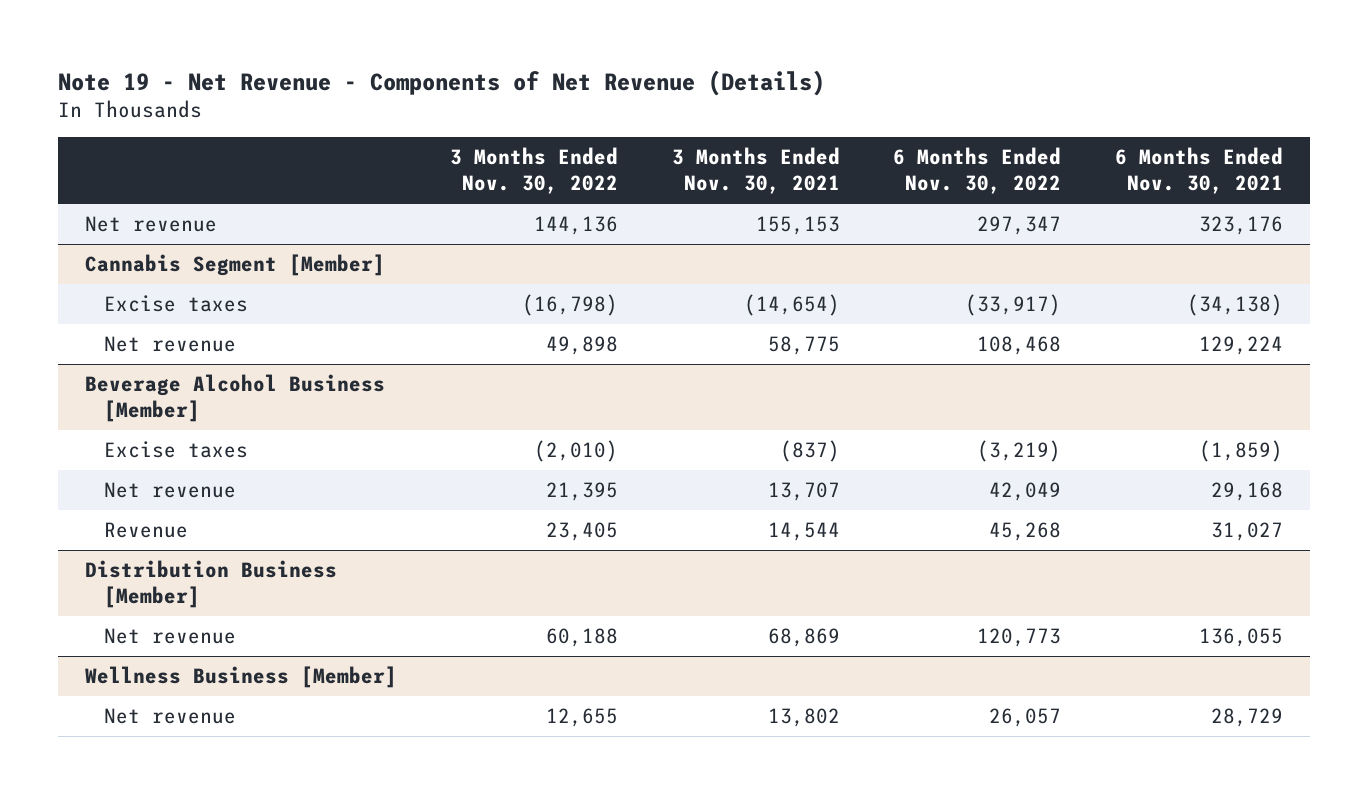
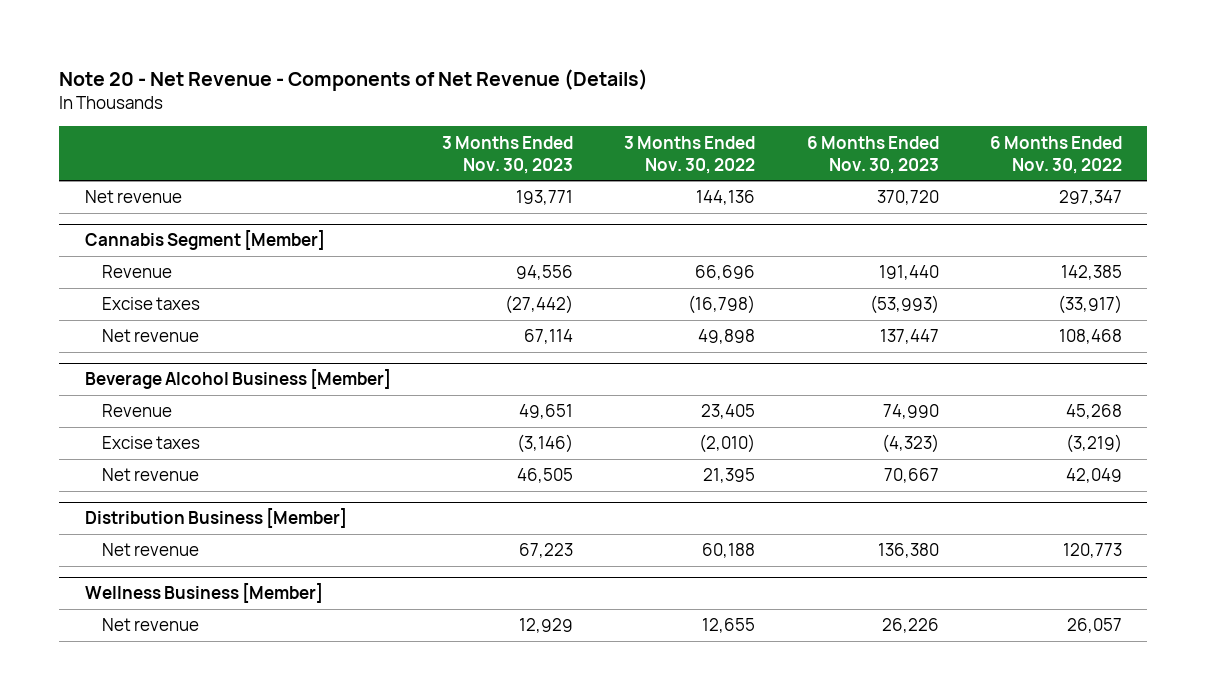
- Note 19 - Net Revenue - Components of Net Revenue (Details)
+ Note 20 - Net Revenue - Components of Net Revenue (Details)
- | 3 Months Ended Nov. 30, 2022 | 3 Months Ended Nov. 30, 2021 | 6 Months Ended Nov. 30, 2022 | 6 Months Ended Nov. 30, 2021
+ | 3 Months Ended Nov. 30, 2023 | 3 Months Ended Nov. 30, 2022 | 6 Months Ended Nov. 30, 2023 | 6 Months Ended Nov. 30, 2022
@ Cannabis Segment [Member]
+ Revenue | 94,556 | 66,696 | 191,440 | 142,385
@ Beverage Alcohol Business [Member]
moved up: Revenue | 49,651 | 23,405 | 74,990 | 45,268

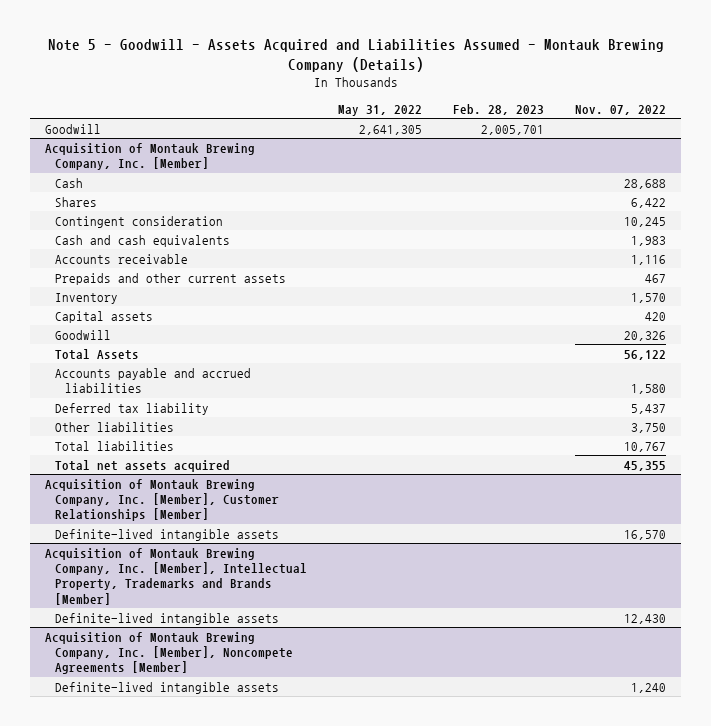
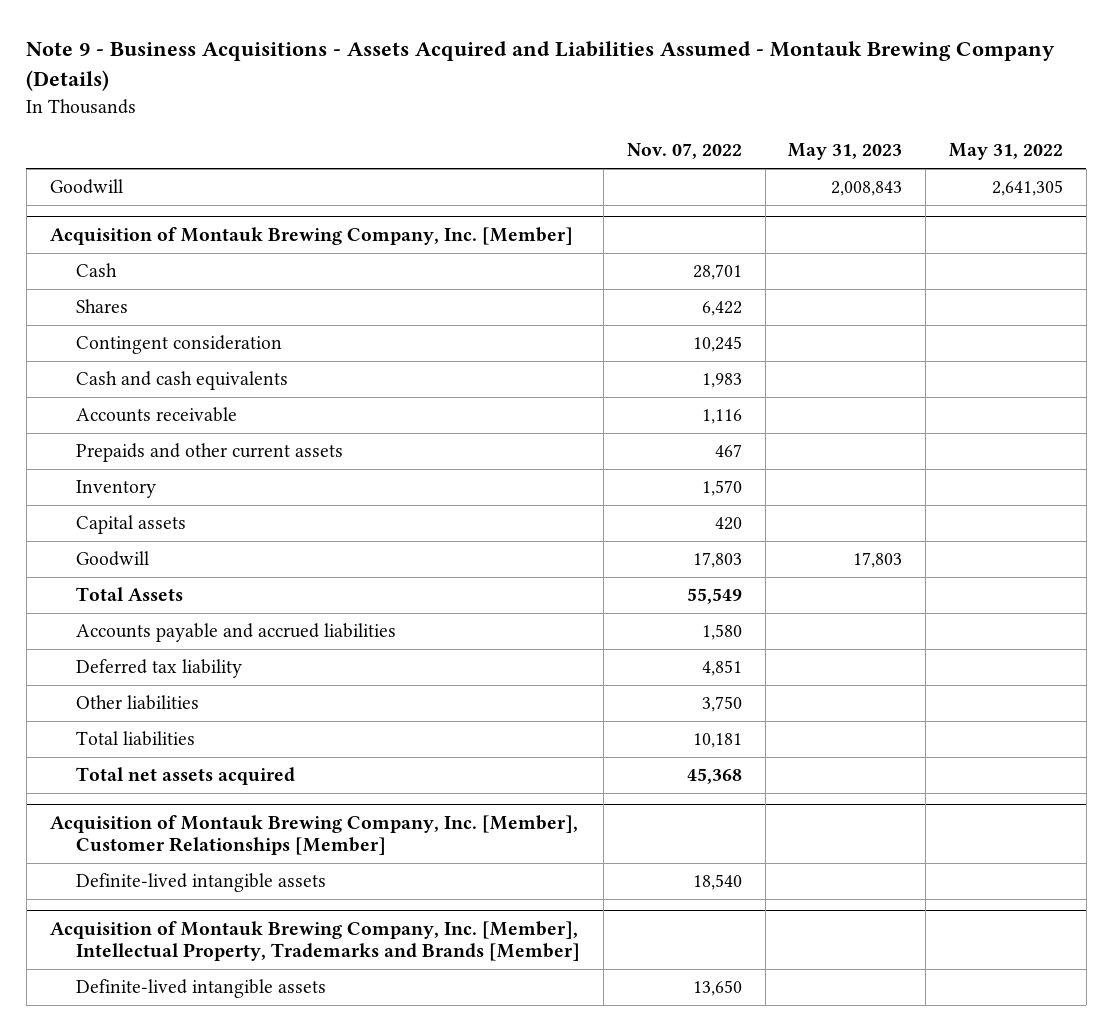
- Note 5 - Goodwill - Assets Acquired and Liabilities Assumed - Montauk Brewing Company (Details)
+ Note 9 - Business Acquisitions - Assets Acquired and Liabilities Assumed - Montauk Brewing Company (Details)
- | May 31, 2022 | Feb. 28, 2023 | Nov. 07, 2022
+ | Nov. 07, 2022 | May 31, 2023 | May 31, 2022
@ Acquisition of Montauk Brewing Company, Inc. [Member]
- Cash | | | 28,688
+ Cash | 28,701 | |
- Goodwill | | | 20,326
- Total Assets | | | 56,122
+ Goodwill | 17,803 | 17,803 |
+ Total Assets | 55,549 | |
- Deferred tax liability | | | 5,437
+ Deferred tax liability | 4,851 | |
- Total liabilities | | | 10,767
- Total net assets acquired | | | 45,355
+ Total liabilities | 10,181 | |
+ Total net assets acquired | 45,368 | |
@ Acquisition of Montauk Brewing Company, Inc. [Member], Customer Relationships [Member]
- Definite-lived intangible assets | | | 16,570
+ Definite-lived intangible assets | 18,540 | |
@ Acquisition of Montauk Brewing Company, Inc. [Member], Intellectual Property, Trademarks and Brands [Member]
- Definite-lived intangible assets | | | 12,430
- Acquisition of Montauk Brewing Company, Inc. [Member], Noncompete Agreements [Member]
- Definite-lived intangible assets | | | 1,240
@ Acquisition of Montauk Brewing Company, Inc. [Member], Intellectual Property, Trademarks and Brands [Member]
+ Definite-lived intangible assets | 13,650 | |

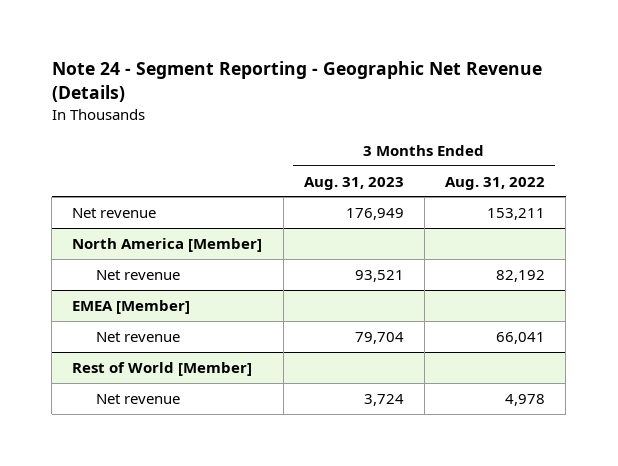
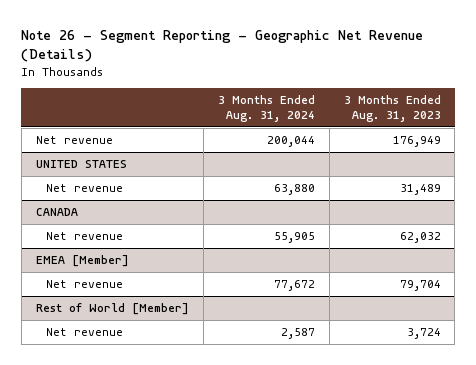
- Note 24 - Segment Reporting - Geographic Net Revenue (Details)
+ Note 26 - Segment Reporting - Geographic Net Revenue (Details)
- | 3 Months Ended Aug. 31, 2023 | 3 Months Ended Aug. 31, 2022
+ | 3 Months Ended Aug. 31, 2024 | 3 Months Ended Aug. 31, 2023
- North America [Member]
- Net revenue | 93,521 | 82,192
+ UNITED STATES
+ Net revenue | 63,880 | 31,489
+ CANADA
+ Net revenue | 55,905 | 62,032

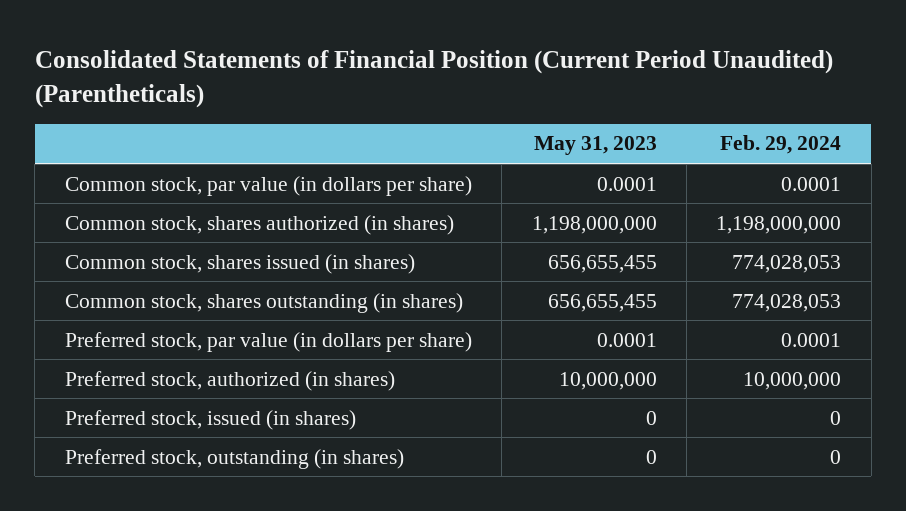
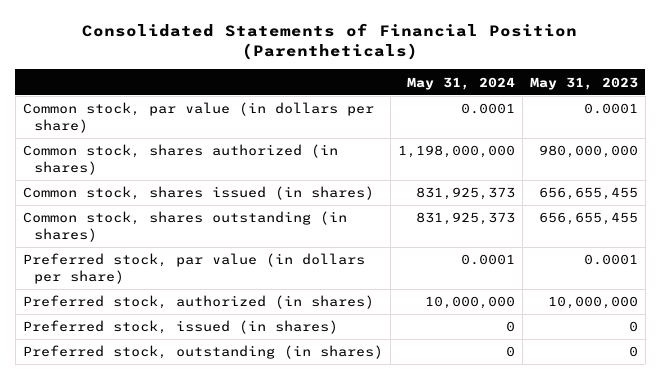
- Consolidated Statements of Financial Position (Current Period Unaudited) (Parentheticals)
+ Consolidated Statements of Financial Position (Parentheticals)
- | May 31, 2023 | Feb. 29, 2024
+ | May 31, 2024 | May 31, 2023
- Common stock, shares authorized (in shares) | 1,198,000,000 | 1,198,000,000
+ Common stock, shares authorized (in shares) | 1,198,000,000 | 980,000,000

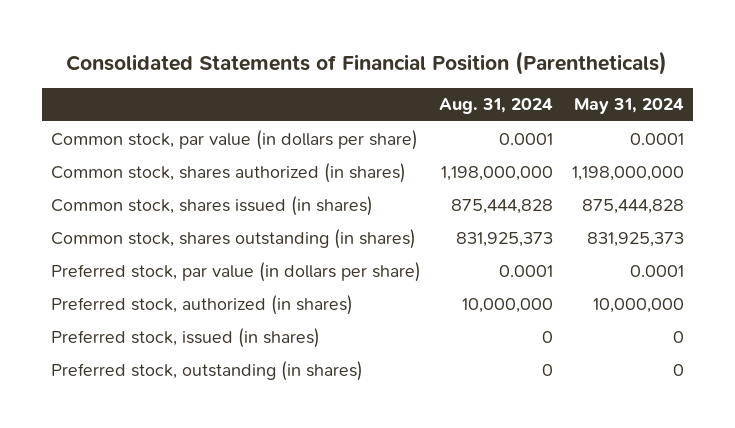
- | May 31, 2024 | May 31, 2023
+ | Aug. 31, 2024 | May 31, 2024
- Common stock, shares issued (in shares) | 831,925,373 | 656,655,455
+ Common stock, shares issued (in shares) | 875,444,828 | 875,444,828

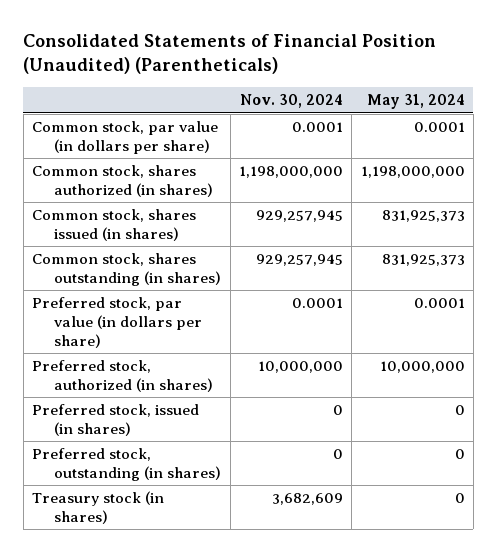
- Consolidated Statements of Financial Position (Parentheticals)
+ Consolidated Statements of Financial Position (Unaudited) (Parentheticals)
- | Aug. 31, 2024 | May 31, 2024
+ | Nov. 30, 2024 | May 31, 2024
- Common stock, shares issued (in shares) | 875,444,828 | 875,444,828
+ Common stock, shares issued (in shares) | 929,257,945 | 831,925,373
+ Treasury stock (in shares) | 3,682,609 | 0

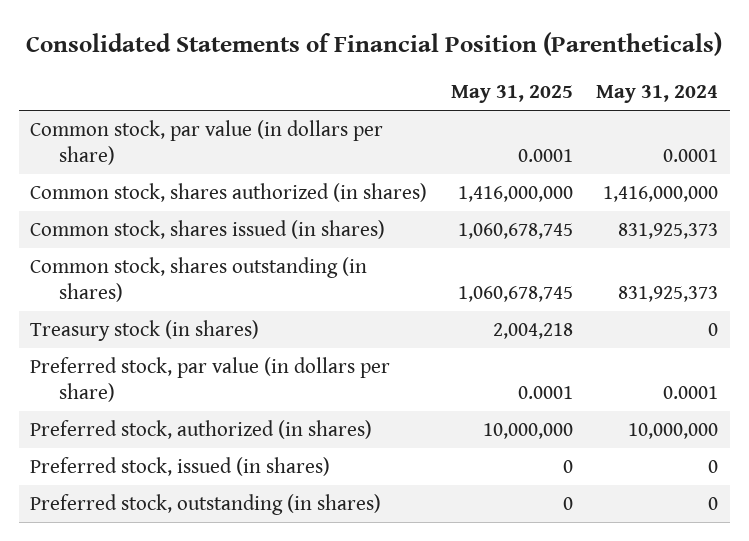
- Consolidated Statements of Financial Position (Unaudited) (Parentheticals)
+ Consolidated Statements of Financial Position (Parentheticals)
- | Nov. 30, 2024 | May 31, 2024
+ | May 31, 2025 | May 31, 2024
- Common stock, shares authorized (in shares) | 1,198,000,000 | 1,198,000,000
+ Common stock, shares authorized (in shares) | 1,416,000,000 | 1,416,000,000
moved up: Treasury stock (in shares) | 2,004,218 | 0

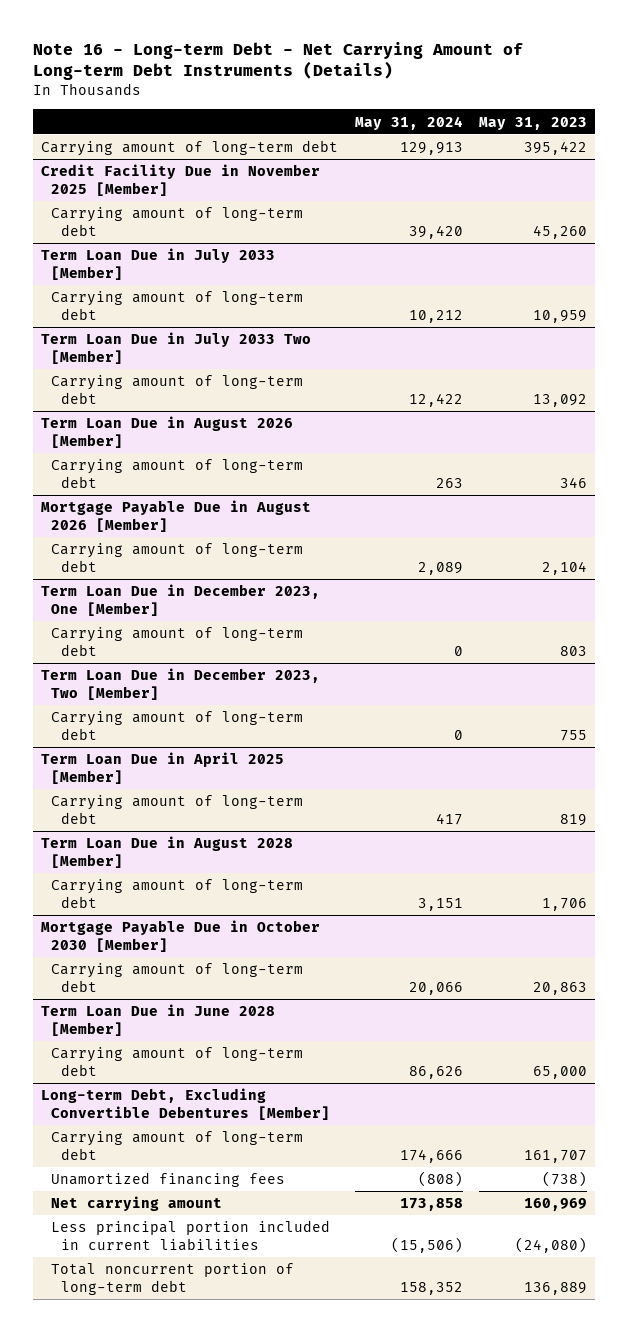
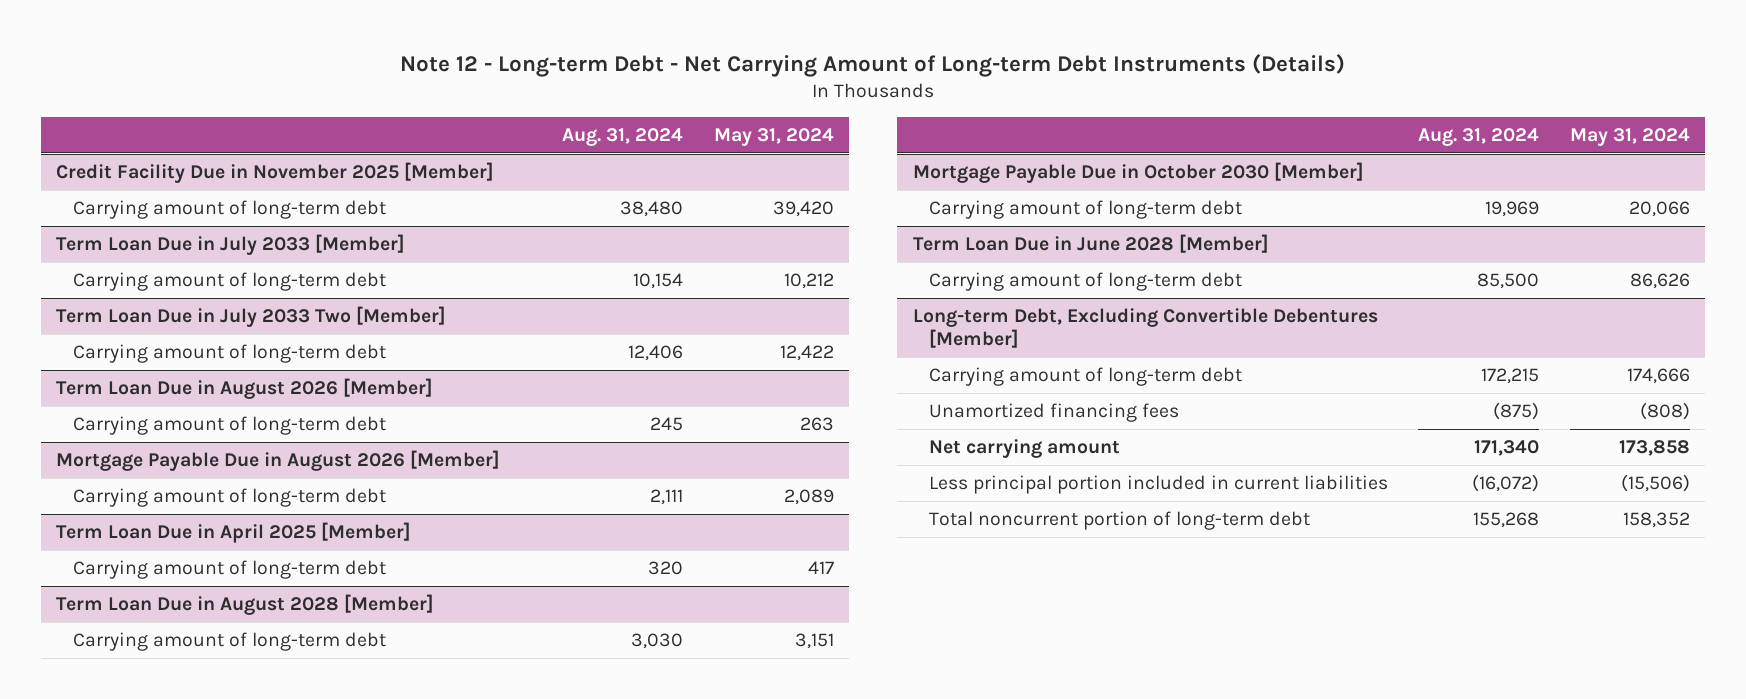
- Note 16 - Long-term Debt - Net Carrying Amount of Long-term Debt Instruments (Details)
+ Note 12 - Long-term Debt - Net Carrying Amount of Long-term Debt Instruments (Details)
- | May 31, 2024 | May 31, 2023
+ | Aug. 31, 2024 | May 31, 2024
- Carrying amount of long-term debt | 129,913 | 395,422
- Term Loan Due in December 2023, One [Member]
- Carrying amount of long-term debt | 0 | 803
- Term Loan Due in December 2023, Two [Member]
- Carrying amount of long-term debt | 0 | 755

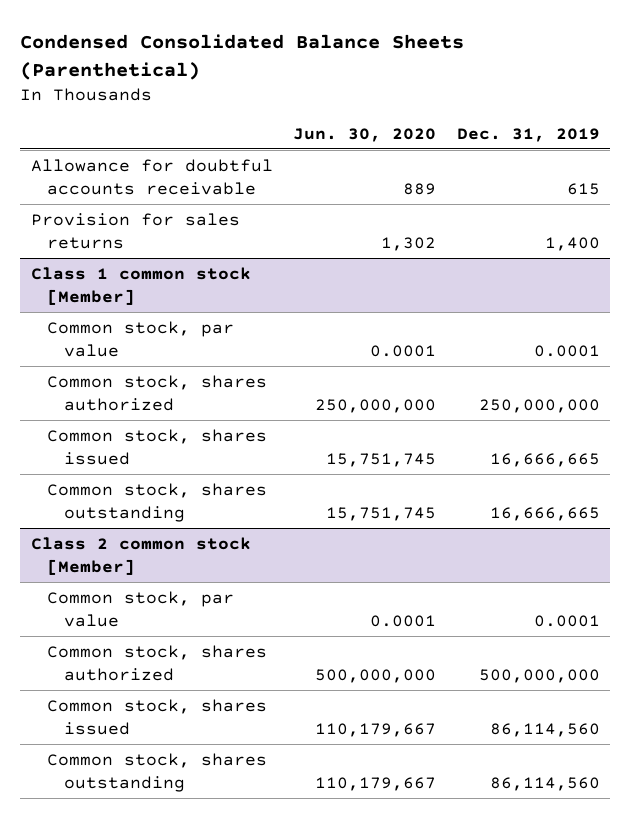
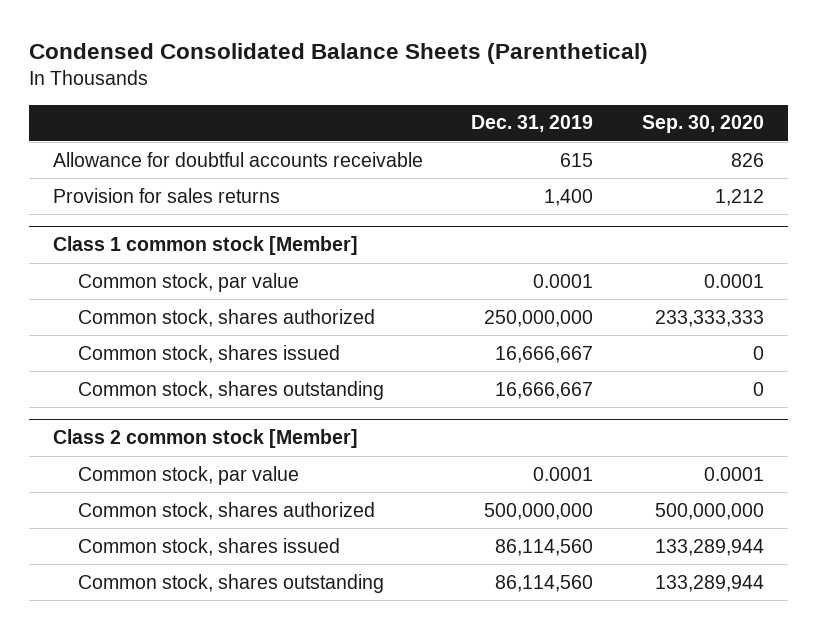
- | Jun. 30, 2020 | Dec. 31, 2019
+ | Dec. 31, 2019 | Sep. 30, 2020
@ Class 1 common stock [Member]
- Common stock, shares issued | 15,751,745 | 16,666,665
- Common stock, shares outstanding | 15,751,745 | 16,666,665
+ Common stock, shares issued | 16,666,667 | 0
+ Common stock, shares outstanding | 16,666,667 | 0

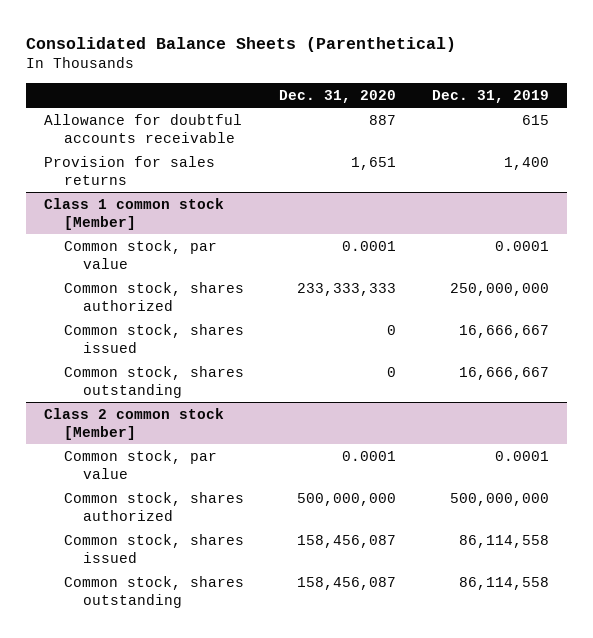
- Condensed Consolidated Balance Sheets (Parenthetical)
+ Consolidated Balance Sheets (Parenthetical)
- | Dec. 31, 2019 | Sep. 30, 2020
+ | Dec. 31, 2020 | Dec. 31, 2019
@ Class 2 common stock [Member]
- Common stock, shares issued | 86,114,560 | 133,289,944
- Common stock, shares outstanding | 86,114,560 | 133,289,944
+ Common stock, shares issued | 158,456,087 | 86,114,558
+ Common stock, shares outstanding | 158,456,087 | 86,114,558

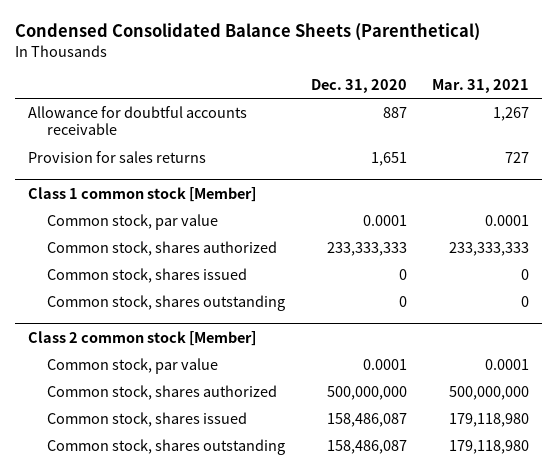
- Consolidated Balance Sheets (Parenthetical)
+ Condensed Consolidated Balance Sheets (Parenthetical)
- | Dec. 31, 2020 | Dec. 31, 2019
+ | Dec. 31, 2020 | Mar. 31, 2021
@ Class 2 common stock [Member]
- Common stock, shares issued | 158,456,087 | 86,114,558
- Common stock, shares outstanding | 158,456,087 | 86,114,558
+ Common stock, shares issued | 158,486,087 | 179,118,980
+ Common stock, shares outstanding | 158,486,087 | 179,118,980

